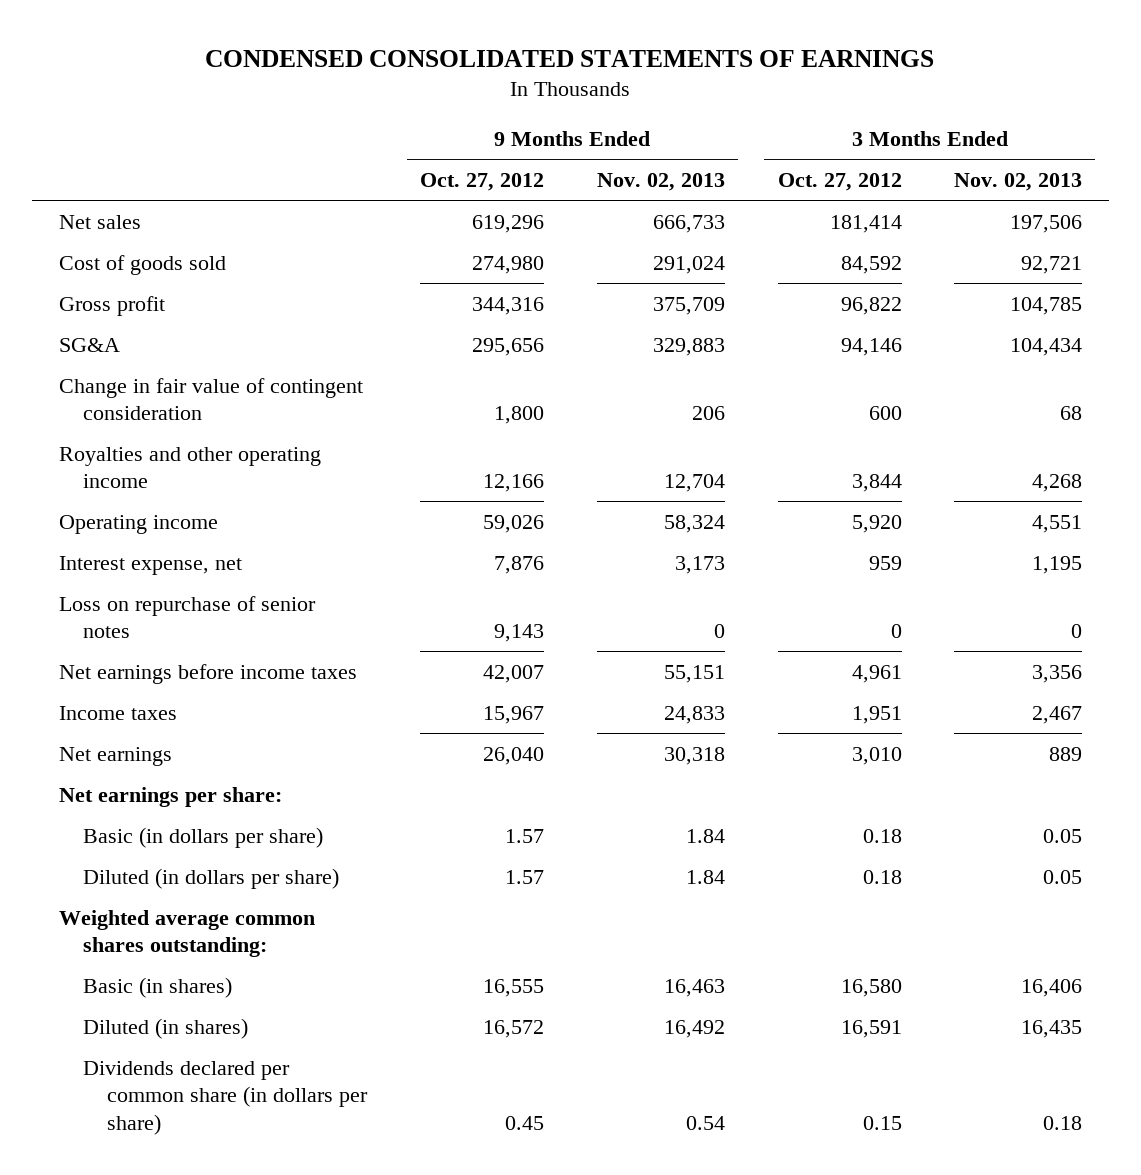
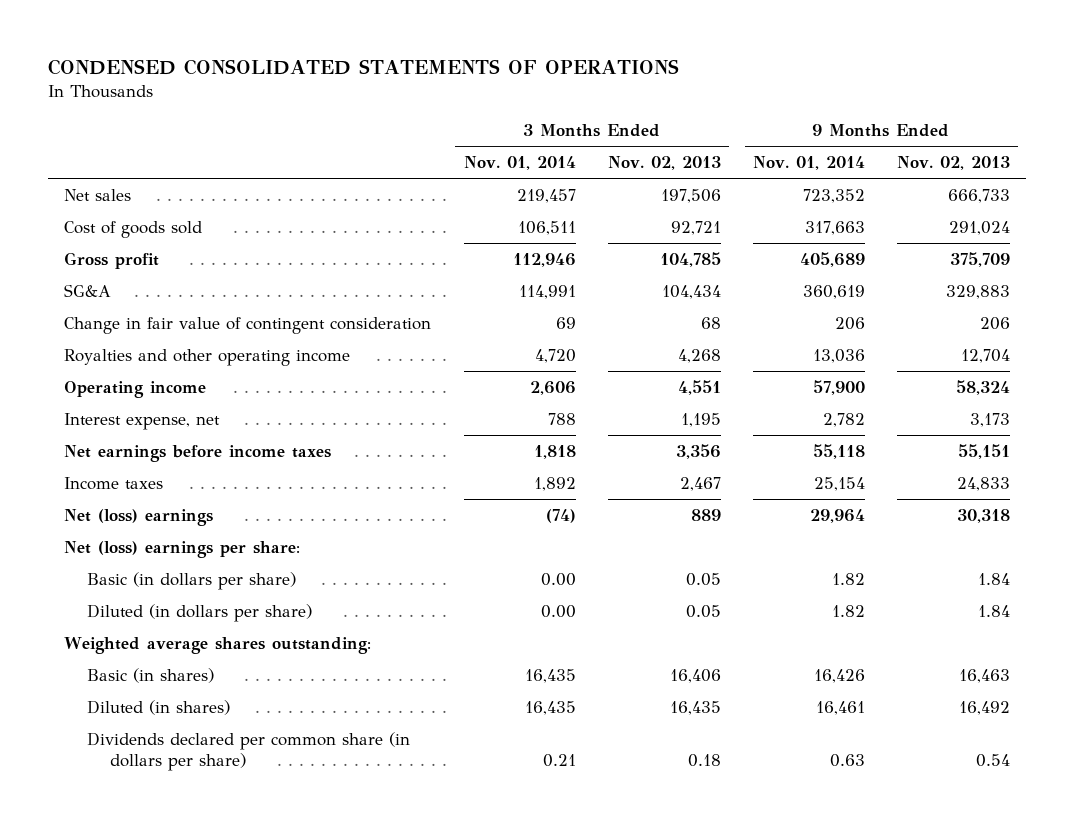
- CONDENSED CONSOLIDATED STATEMENTS OF EARNINGS
+ CONDENSED CONSOLIDATED STATEMENTS OF OPERATIONS
- | 9 Months Ended Oct. 27, 2012 | 9 Months Ended Nov. 02, 2013 | 3 Months Ended Oct. 27, 2012 | 3 Months Ended Nov. 02, 2013
+ | 3 Months Ended Nov. 01, 2014 | 3 Months Ended Nov. 02, 2013 | 9 Months Ended Nov. 01, 2014 | 9 Months Ended Nov. 02, 2013
- Loss on repurchase of senior notes | 9,143 | 0 | 0 | 0
- Net earnings | 26,040 | 30,318 | 3,010 | 889
- Net earnings per share:
+ Net (loss) earnings | (74) | 889 | 29,964 | 30,318
+ Net (loss) earnings per share:
- Weighted average common shares outstanding:
+ Weighted average shares outstanding:

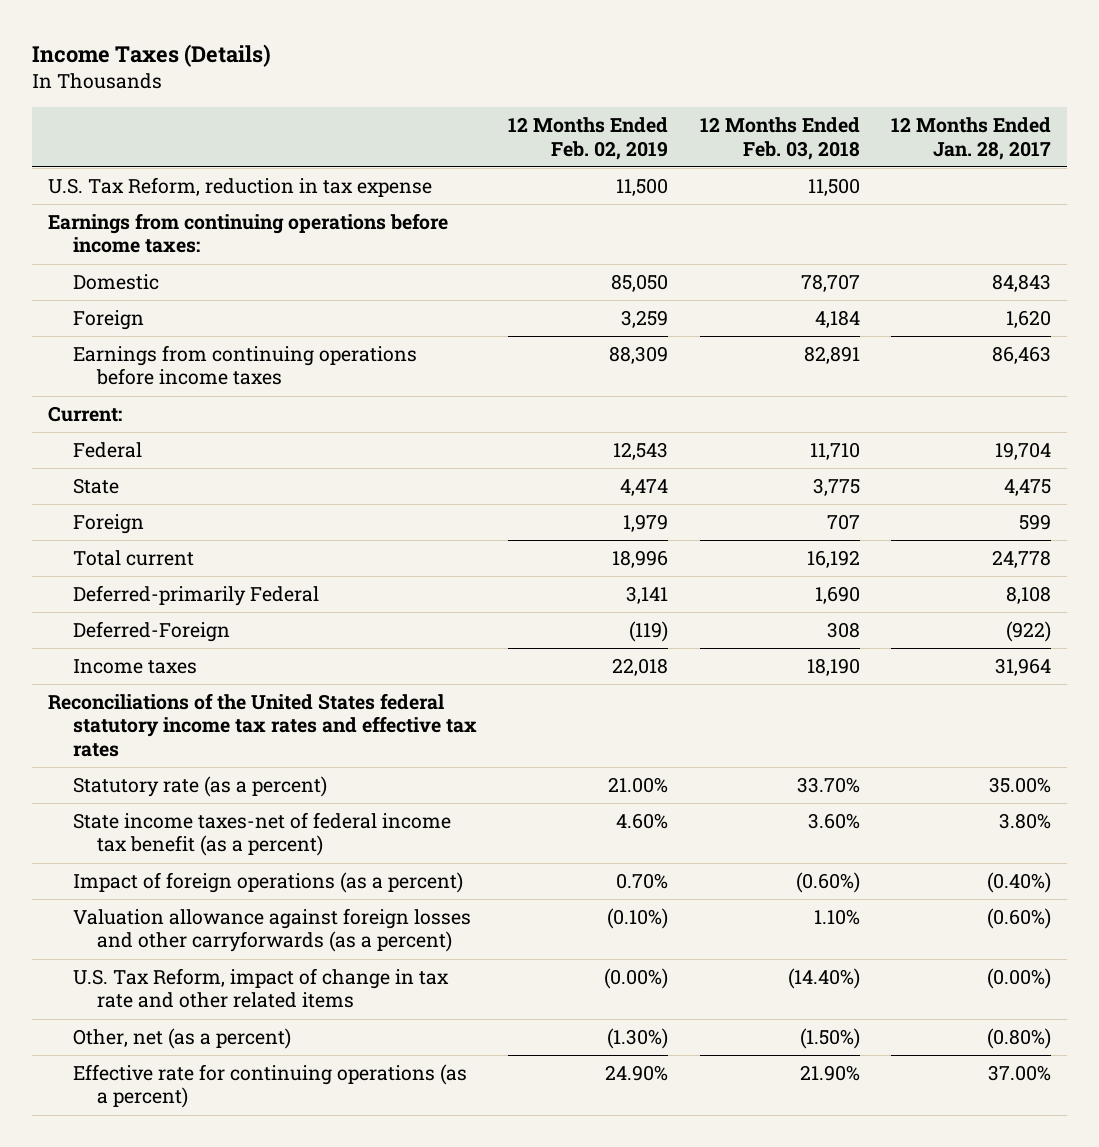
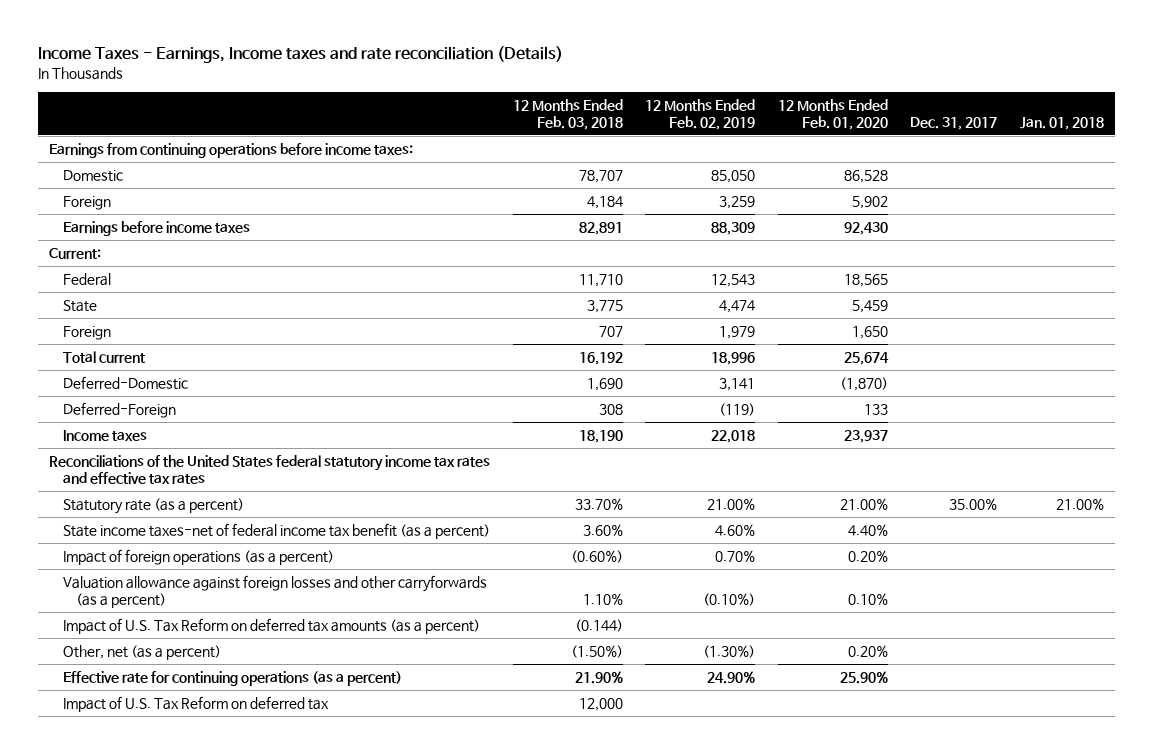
- Income Taxes (Details)
+ Income Taxes - Earnings, Income taxes and rate reconciliation (Details)
- | 12 Months Ended Feb. 02, 2019 | 12 Months Ended Feb. 03, 2018 | 12 Months Ended Jan. 28, 2017
+ | 12 Months Ended Feb. 03, 2018 | 12 Months Ended Feb. 02, 2019 | 12 Months Ended Feb. 01, 2020 | Dec. 31, 2017 | Jan. 01, 2018
- U.S. Tax Reform, reduction in tax expense | 11,500 | 11,500 |
- Earnings from continuing operations before income taxes | 88,309 | 82,891 | 86,463
+ Earnings before income taxes | 82,891 | 88,309 | 92,430 | |
- Deferred-primarily Federal | 3,141 | 1,690 | 8,108
+ Deferred-Domestic | 1,690 | 3,141 | (1,870) | |
- U.S. Tax Reform, impact of change in tax rate and other related items | (0.00%) | (14.40%) | (0.00%)
+ Impact of U.S. Tax Reform on deferred tax amounts (as a percent) | (0.144) | | | |
+ Impact of U.S. Tax Reform on deferred tax | 12,000 | | | |

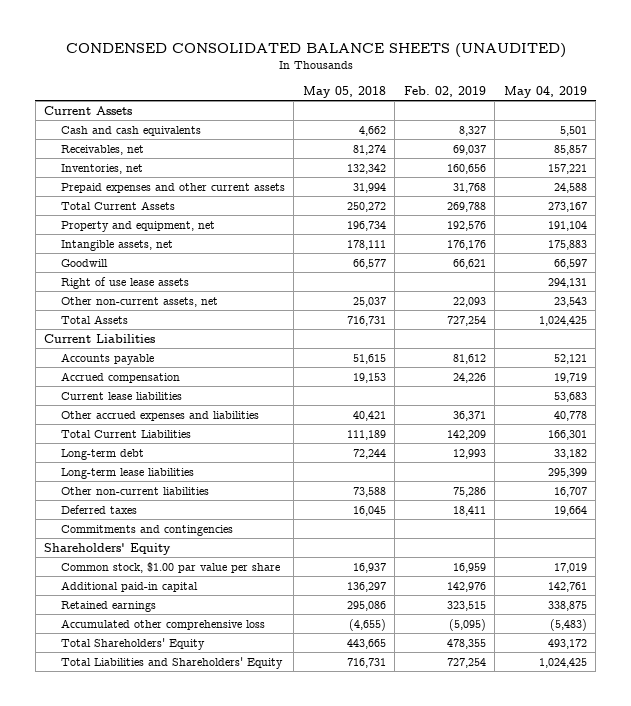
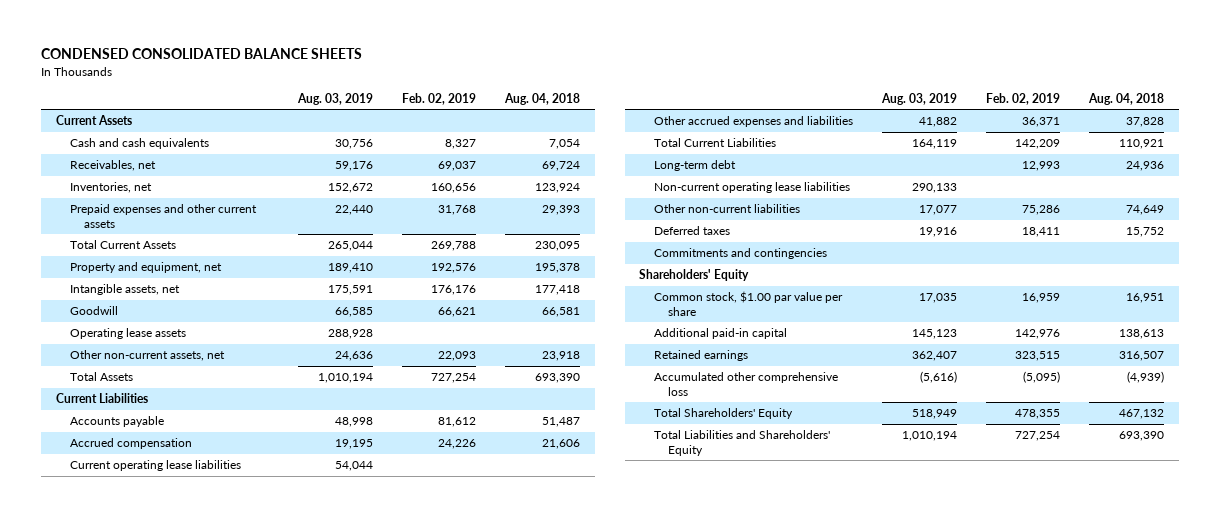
- CONDENSED CONSOLIDATED BALANCE SHEETS (UNAUDITED)
+ CONDENSED CONSOLIDATED BALANCE SHEETS
- | May 05, 2018 | Feb. 02, 2019 | May 04, 2019
+ | Aug. 03, 2019 | Feb. 02, 2019 | Aug. 04, 2018
- Right of use lease assets | | | 294,131
+ Operating lease assets | 288,928 | |
- Current lease liabilities | | | 53,683
+ Current operating lease liabilities | 54,044 | |
- Long-term lease liabilities | | | 295,399
+ Non-current operating lease liabilities | 290,133 | |

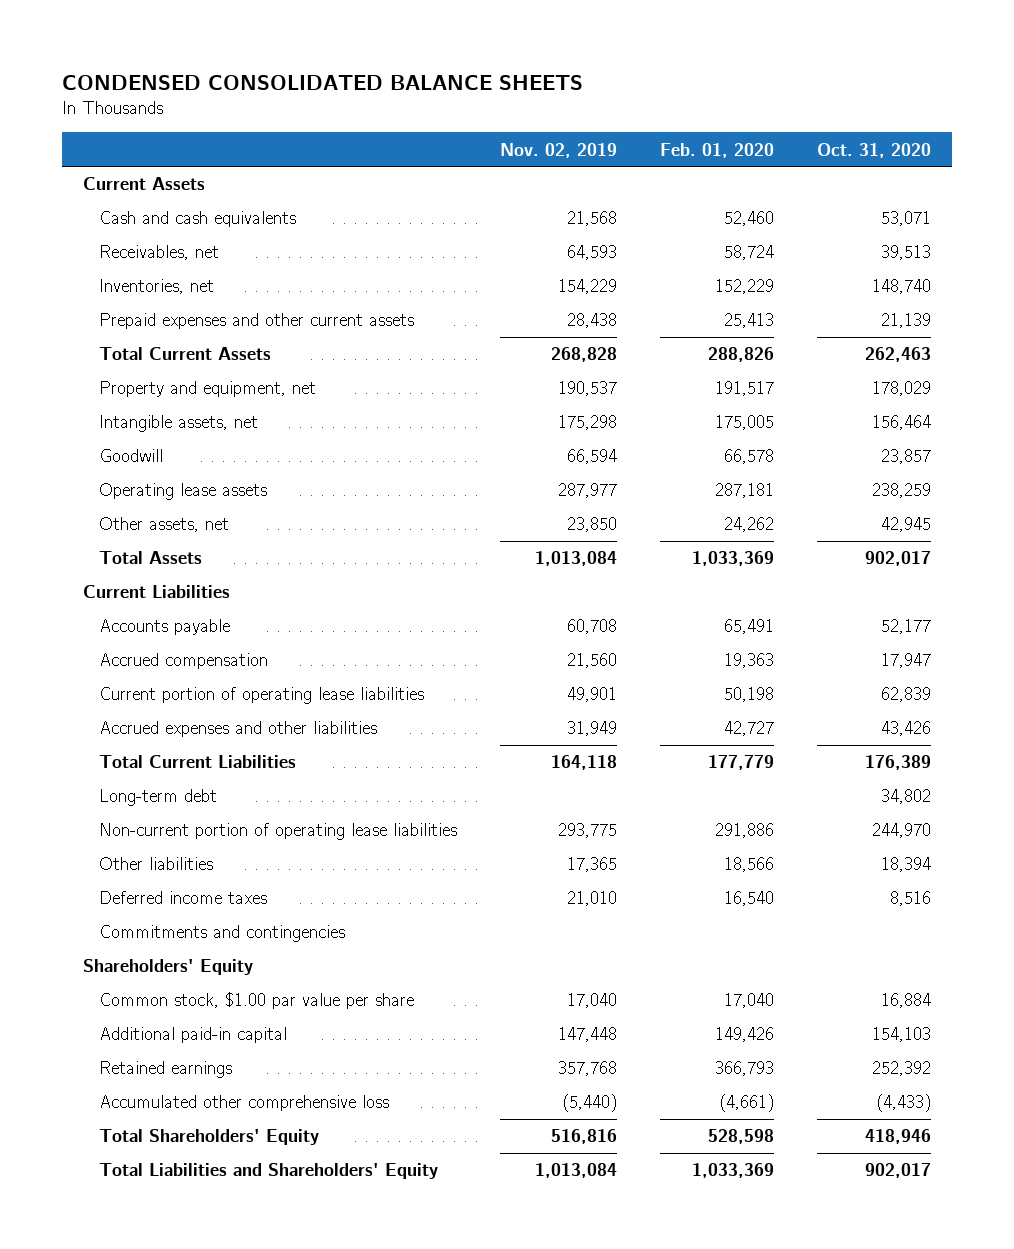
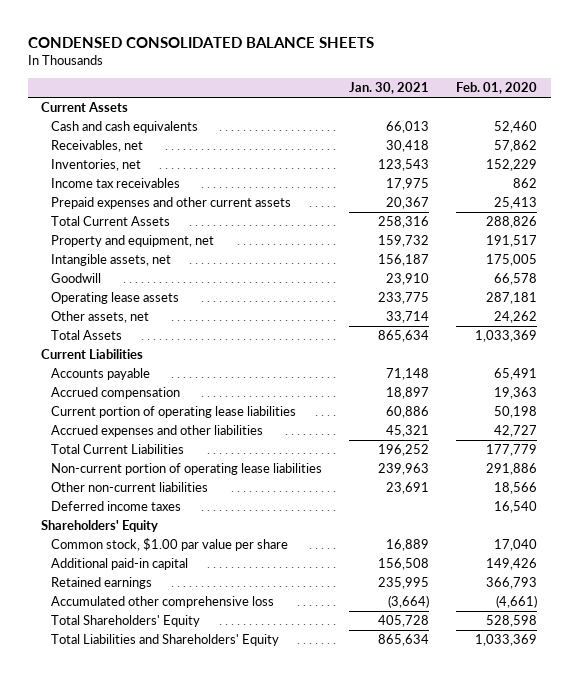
- | Nov. 02, 2019 | Feb. 01, 2020 | Oct. 31, 2020
+ | Jan. 30, 2021 | Feb. 01, 2020
- Receivables, net | 64,593 | 58,724 | 39,513
+ Receivables, net | 30,418 | 57,862
+ Income tax receivables | 17,975 | 862
- Long-term debt | | | 34,802
- Other liabilities | 17,365 | 18,566 | 18,394
+ Other non-current liabilities | 23,691 | 18,566
- Commitments and contingencies

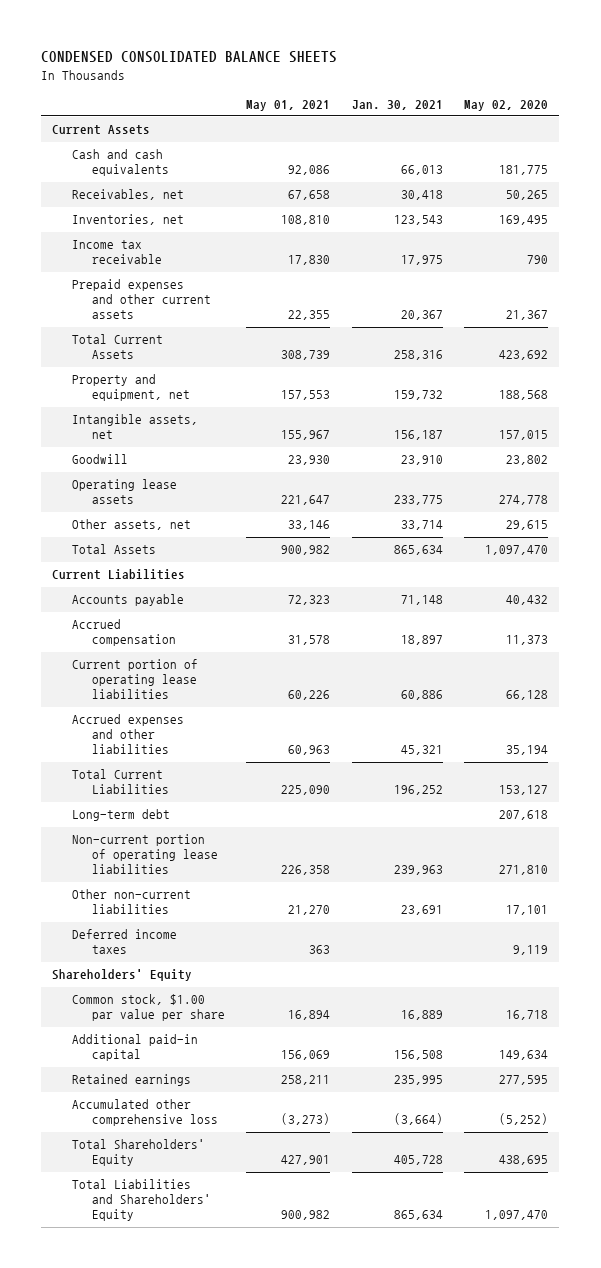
- | Jan. 30, 2021 | Feb. 01, 2020
+ | May 01, 2021 | Jan. 30, 2021 | May 02, 2020
- Income tax receivables | 17,975 | 862
+ Income tax receivable | 17,830 | 17,975 | 790
+ Long-term debt | | | 207,618

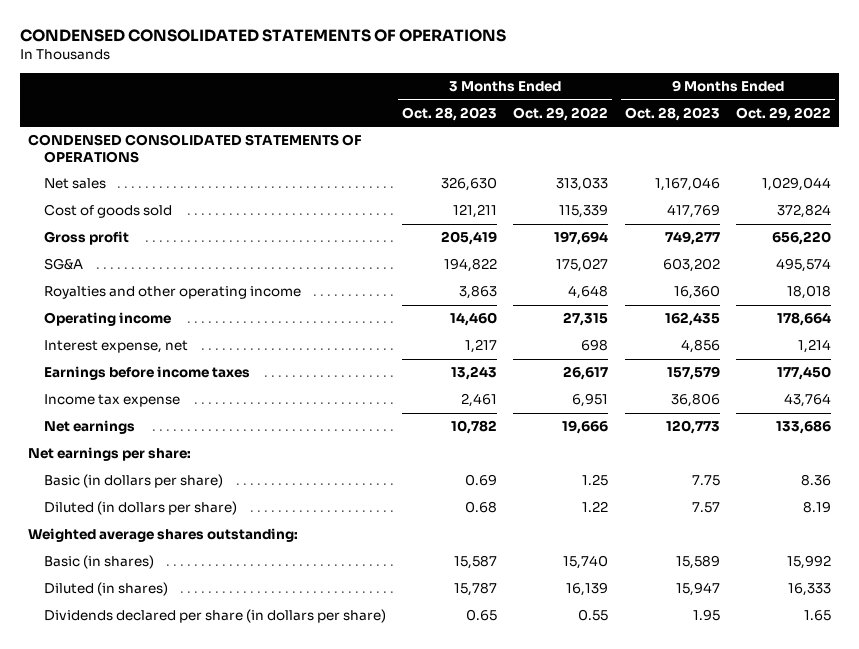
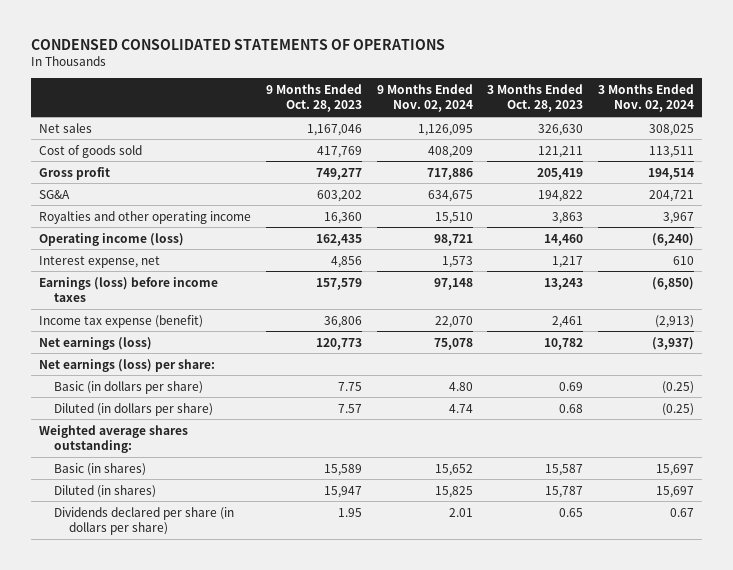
- | 3 Months Ended Oct. 28, 2023 | 3 Months Ended Oct. 29, 2022 | 9 Months Ended Oct. 28, 2023 | 9 Months Ended Oct. 29, 2022
+ | 9 Months Ended Oct. 28, 2023 | 9 Months Ended Nov. 02, 2024 | 3 Months Ended Oct. 28, 2023 | 3 Months Ended Nov. 02, 2024
- CONDENSED CONSOLIDATED STATEMENTS OF OPERATIONS
- Operating income | 14,460 | 27,315 | 162,435 | 178,664
+ Operating income (loss) | 162,435 | 98,721 | 14,460 | (6,240)
- Earnings before income taxes | 13,243 | 26,617 | 157,579 | 177,450
- Income tax expense | 2,461 | 6,951 | 36,806 | 43,764
- Net earnings | 10,782 | 19,666 | 120,773 | 133,686
- Net earnings per share:
+ Earnings (loss) before income taxes | 157,579 | 97,148 | 13,243 | (6,850)
+ Income tax expense (benefit) | 36,806 | 22,070 | 2,461 | (2,913)
+ Net earnings (loss) | 120,773 | 75,078 | 10,782 | (3,937)
+ Net earnings (loss) per share:

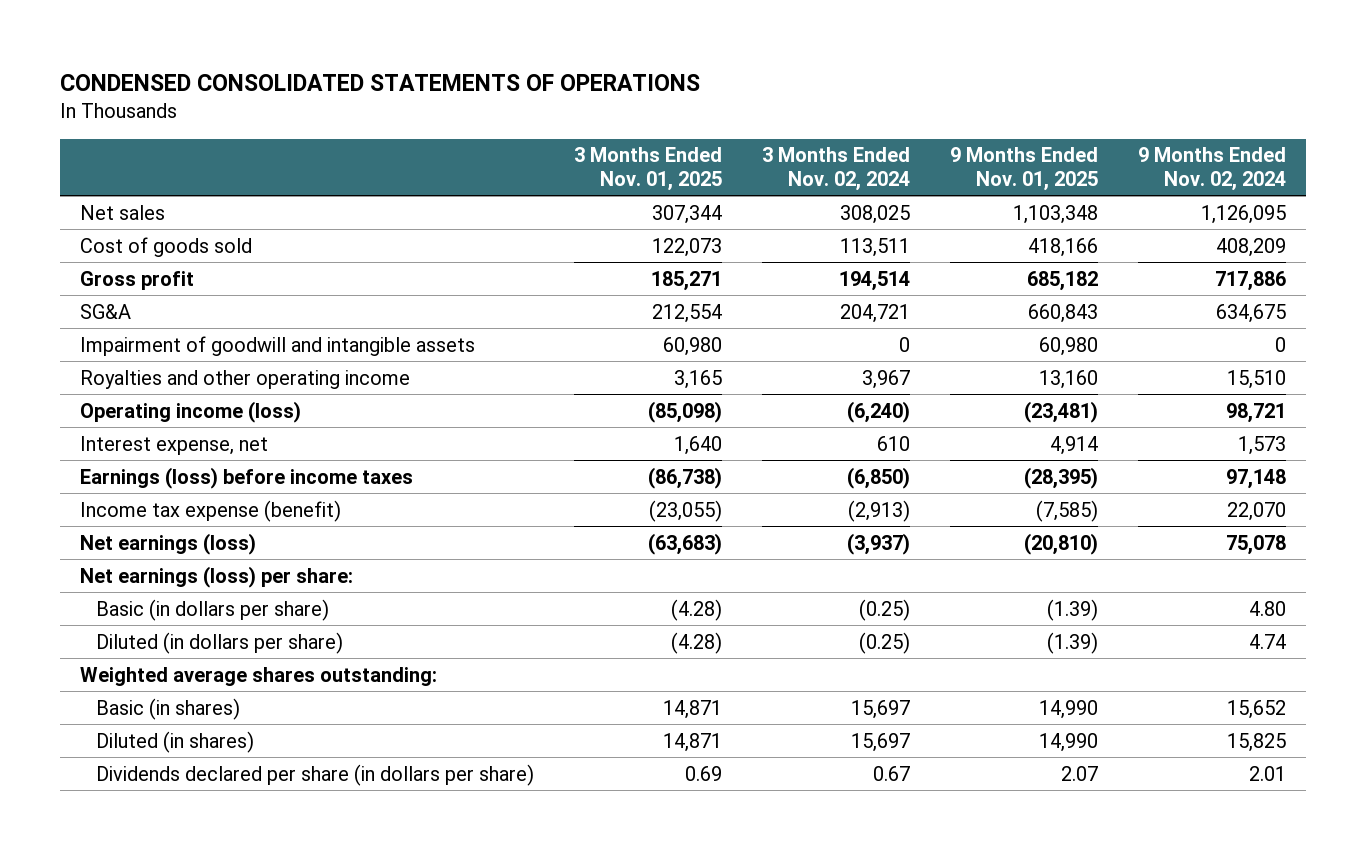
- | 9 Months Ended Oct. 28, 2023 | 9 Months Ended Nov. 02, 2024 | 3 Months Ended Oct. 28, 2023 | 3 Months Ended Nov. 02, 2024
+ | 3 Months Ended Nov. 01, 2025 | 3 Months Ended Nov. 02, 2024 | 9 Months Ended Nov. 01, 2025 | 9 Months Ended Nov. 02, 2024
+ Impairment of goodwill and intangible assets | 60,980 | 0 | 60,980 | 0

